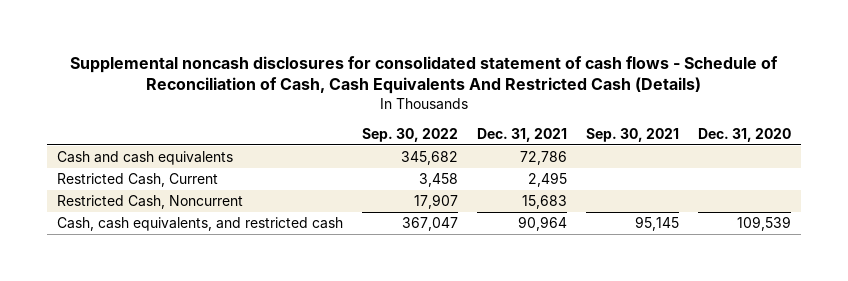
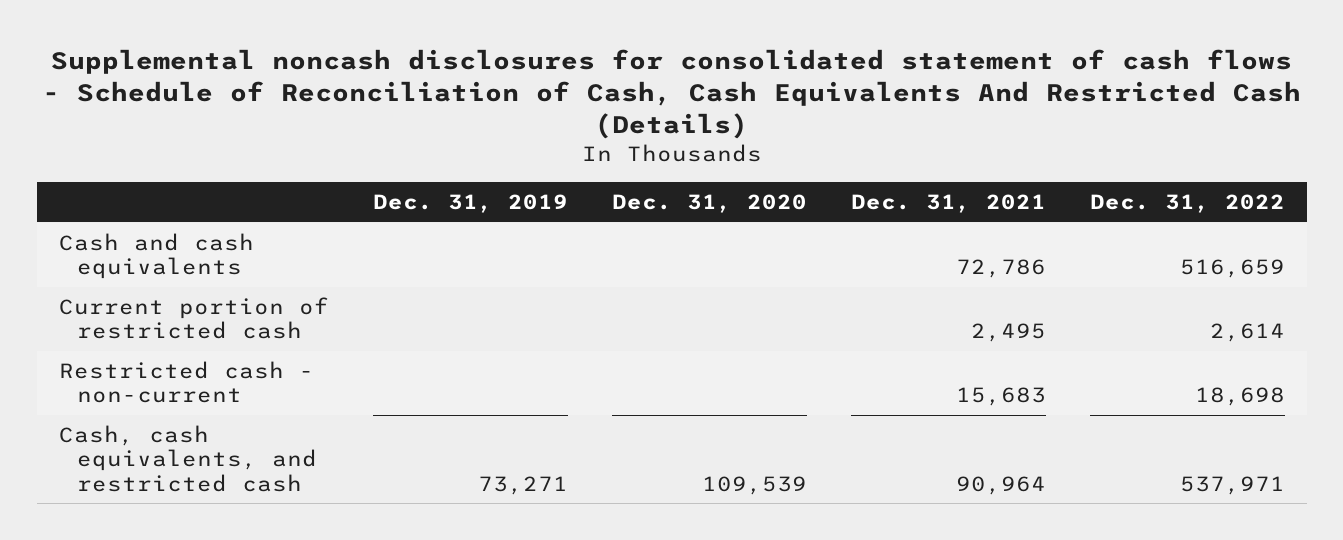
- | Sep. 30, 2022 | Dec. 31, 2021 | Sep. 30, 2021 | Dec. 31, 2020
+ | Dec. 31, 2019 | Dec. 31, 2020 | Dec. 31, 2021 | Dec. 31, 2022
- Restricted Cash, Current | 3,458 | 2,495 | |
- Restricted Cash, Noncurrent | 17,907 | 15,683 | |
+ Current portion of restricted cash | | | 2,495 | 2,614
+ Restricted cash - non-current | | | 15,683 | 18,698

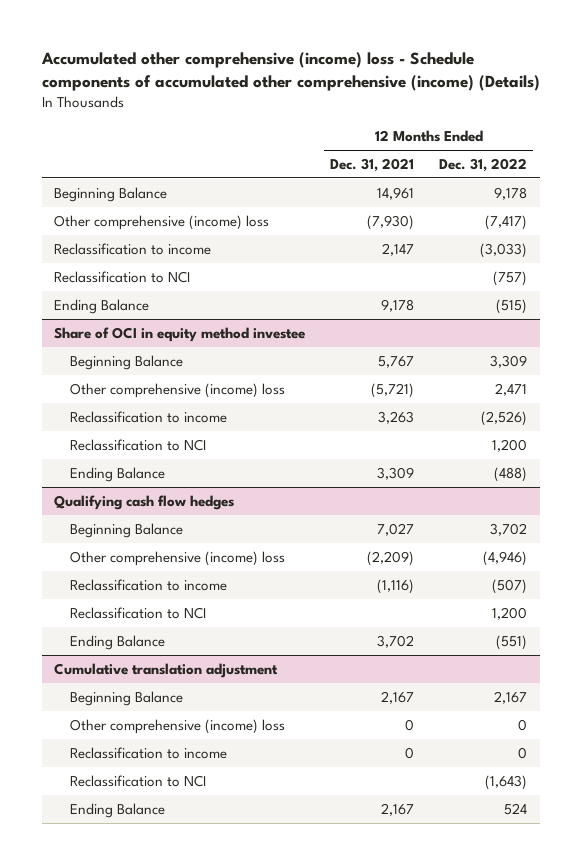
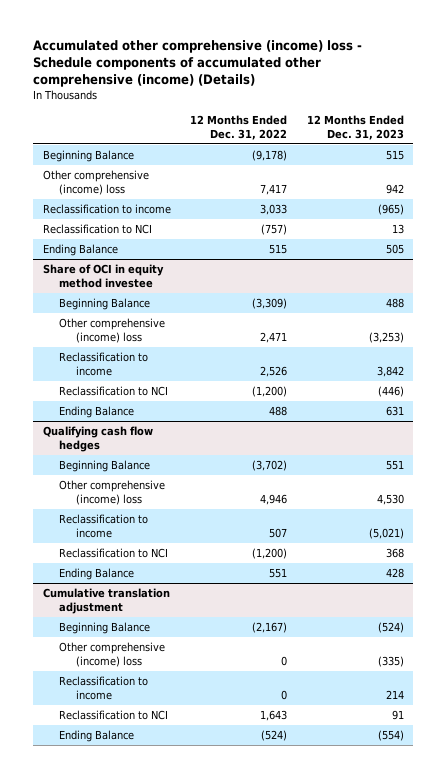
- | 12 Months Ended Dec. 31, 2021 | 12 Months Ended Dec. 31, 2022
+ | 12 Months Ended Dec. 31, 2022 | 12 Months Ended Dec. 31, 2023
- Beginning Balance | 14,961 | 9,178
- Other comprehensive (income) loss | (7,930) | (7,417)
- Reclassification to income | 2,147 | (3,033)
+ Beginning Balance | (9,178) | 515
+ Other comprehensive (income) loss | 7,417 | 942
+ Reclassification to income | 3,033 | (965)
- Ending Balance | 9,178 | (515)
+ Ending Balance | 515 | 505
@ Share of OCI in equity method investee
- Beginning Balance | 5,767 | 3,309
+ Beginning Balance | (3,309) | 488
- Reclassification to income | 3,263 | (2,526)
- Reclassification to NCI | | 1,200
- Ending Balance | 3,309 | (488)
+ Reclassification to income | 2,526 | 3,842
+ Reclassification to NCI | (1,200) | (446)
+ Ending Balance | 488 | 631
@ Qualifying cash flow hedges
- Beginning Balance | 7,027 | 3,702
- Other comprehensive (income) loss | (2,209) | (4,946)
- Reclassification to income | (1,116) | (507)
- Reclassification to NCI | | 1,200
- Ending Balance | 3,702 | (551)
+ Beginning Balance | (3,702) | 551
+ Other comprehensive (income) loss | 4,946 | 4,530
+ Reclassification to income | 507 | (5,021)
+ Reclassification to NCI | (1,200) | 368
+ Ending Balance | 551 | 428
@ Cumulative translation adjustment
- Beginning Balance | 2,167 | 2,167
+ Beginning Balance | (2,167) | (524)
- Reclassification to NCI | | (1,643)
- Ending Balance | 2,167 | 524
+ Reclassification to NCI | 1,643 | 91
+ Ending Balance | (524) | (554)

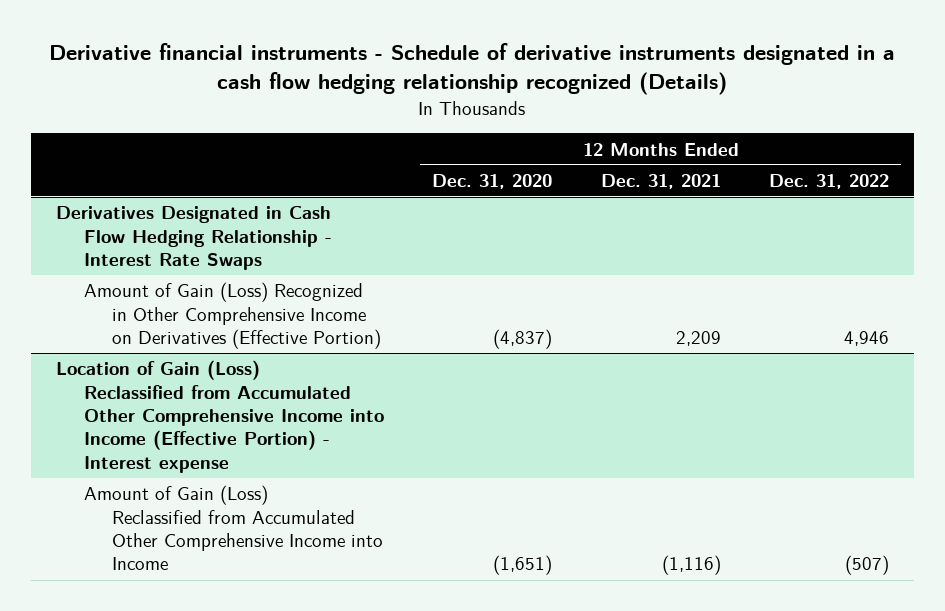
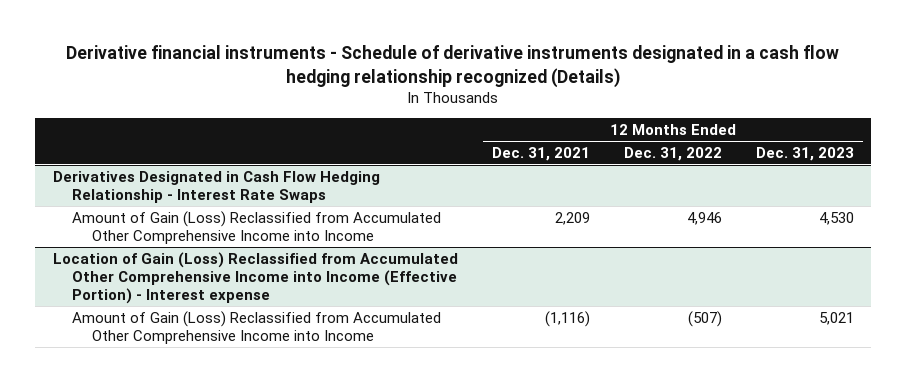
- | 12 Months Ended Dec. 31, 2020 | 12 Months Ended Dec. 31, 2021 | 12 Months Ended Dec. 31, 2022
+ | 12 Months Ended Dec. 31, 2021 | 12 Months Ended Dec. 31, 2022 | 12 Months Ended Dec. 31, 2023
@ Derivatives Designated in Cash Flow Hedging Relationship - Interest Rate Swaps
- Amount of Gain (Loss) Recognized in Other Comprehensive Income on Derivatives (Effective Portion) | (4,837) | 2,209 | 4,946
+ Amount of Gain (Loss) Reclassified from Accumulated Other Comprehensive Income into Income | 2,209 | 4,946 | 4,530

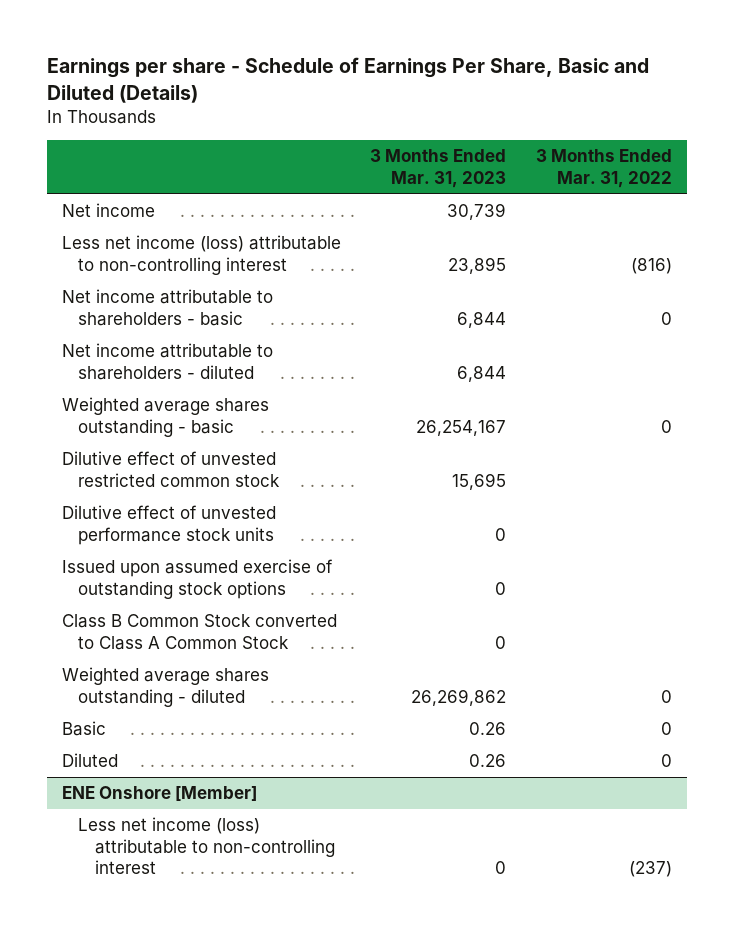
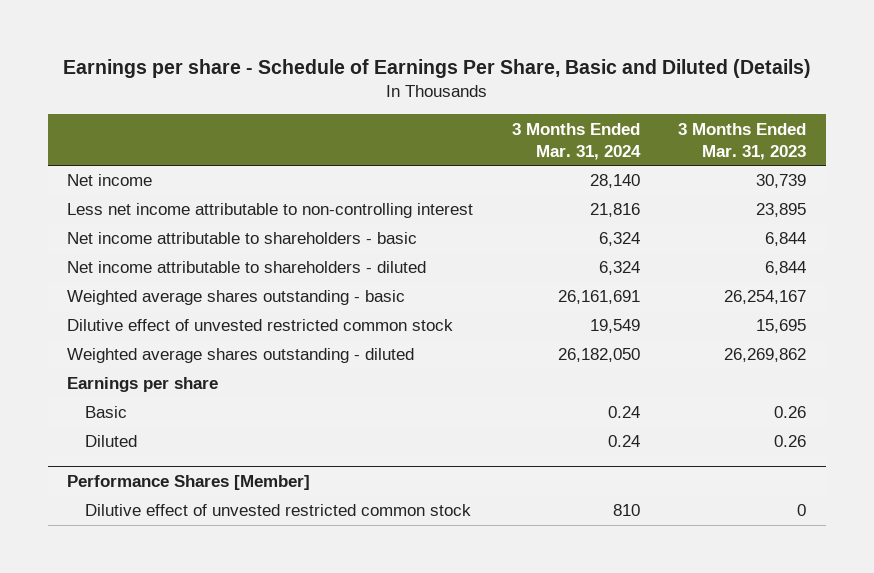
- | 3 Months Ended Mar. 31, 2023 | 3 Months Ended Mar. 31, 2022
+ | 3 Months Ended Mar. 31, 2024 | 3 Months Ended Mar. 31, 2023
- Less net income (loss) attributable to non-controlling interest | 23,895 | (816)
+ Less net income attributable to non-controlling interest | 21,816 | 23,895
- Dilutive effect of unvested performance stock units | 0 |
- Issued upon assumed exercise of outstanding stock options | 0 |
- Class B Common Stock converted to Class A Common Stock | 0 |
+ Earnings per share
- ENE Onshore [Member]
- Less net income (loss) attributable to non-controlling interest | 0 | (237)
+ Performance Shares [Member]
+ Dilutive effect of unvested restricted common stock | 810 | 0

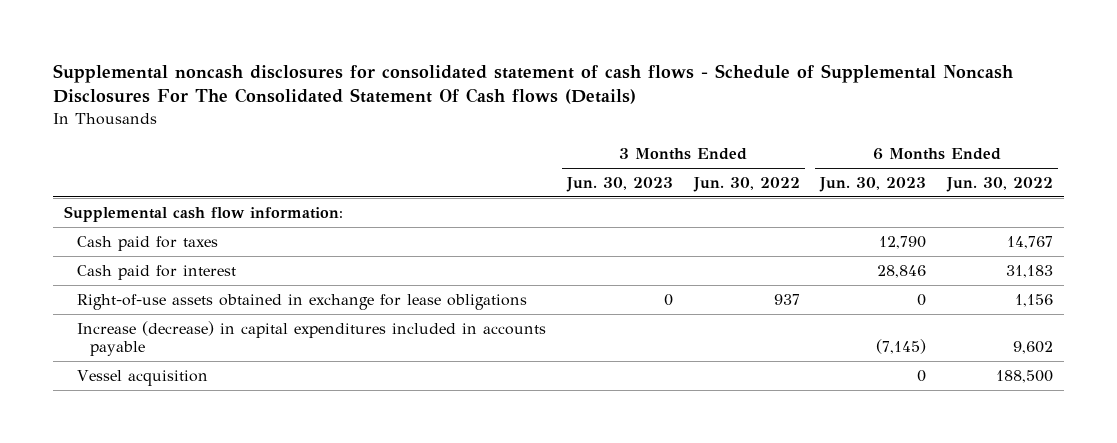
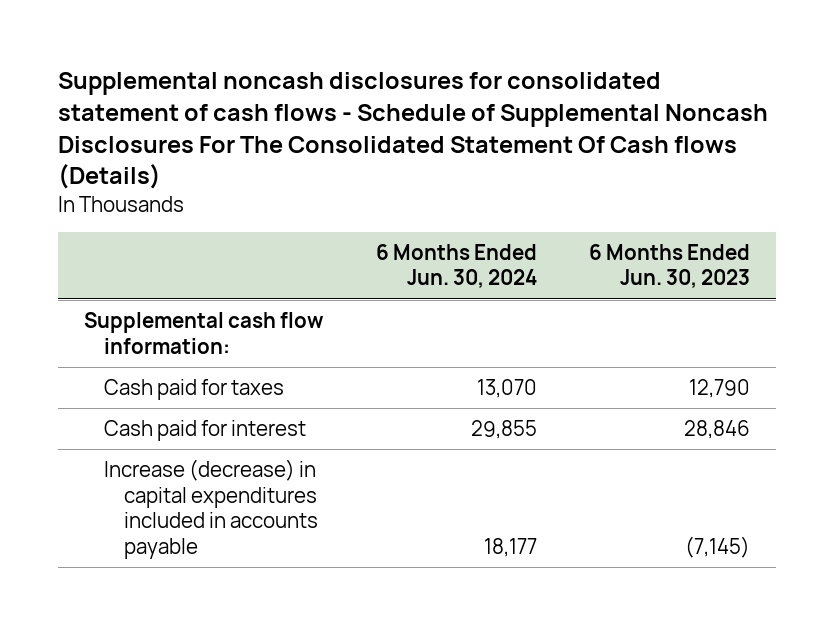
- | 3 Months Ended Jun. 30, 2023 | 3 Months Ended Jun. 30, 2022 | 6 Months Ended Jun. 30, 2023 | 6 Months Ended Jun. 30, 2022
+ | 6 Months Ended Jun. 30, 2024 | 6 Months Ended Jun. 30, 2023
- Right-of-use assets obtained in exchange for lease obligations | 0 | 937 | 0 | 1,156
- Vessel acquisition | | | 0 | 188,500

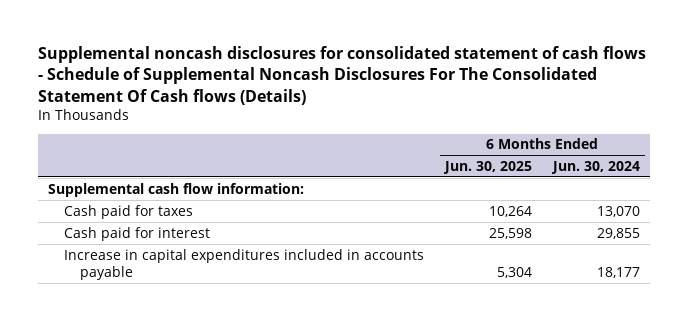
- | 6 Months Ended Jun. 30, 2024 | 6 Months Ended Jun. 30, 2023
+ | 6 Months Ended Jun. 30, 2025 | 6 Months Ended Jun. 30, 2024
- Increase (decrease) in capital expenditures included in accounts payable | 18,177 | (7,145)
+ Increase in capital expenditures included in accounts payable | 5,304 | 18,177

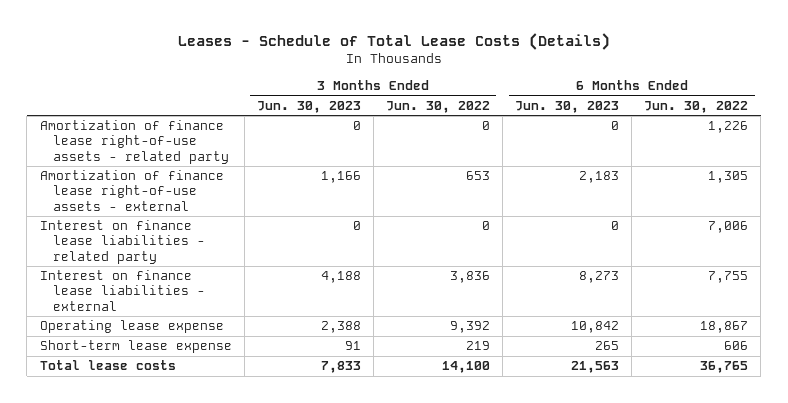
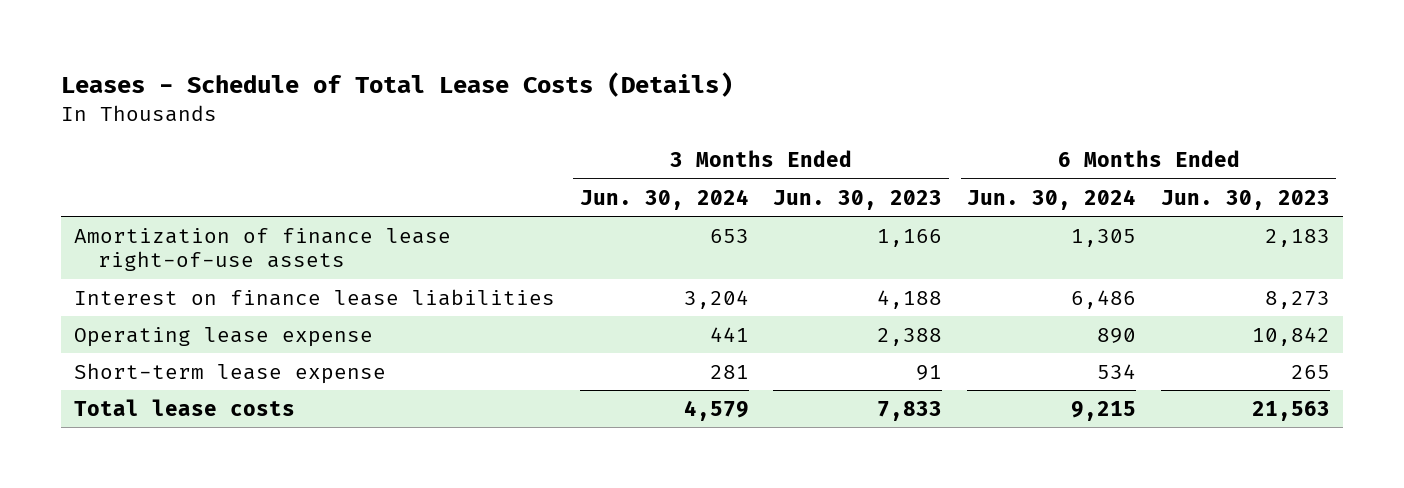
- | 3 Months Ended Jun. 30, 2023 | 3 Months Ended Jun. 30, 2022 | 6 Months Ended Jun. 30, 2023 | 6 Months Ended Jun. 30, 2022
+ | 3 Months Ended Jun. 30, 2024 | 3 Months Ended Jun. 30, 2023 | 6 Months Ended Jun. 30, 2024 | 6 Months Ended Jun. 30, 2023
- Amortization of finance lease right-of-use assets - related party | 0 | 0 | 0 | 1,226
- Amortization of finance lease right-of-use assets - external | 1,166 | 653 | 2,183 | 1,305
- Interest on finance lease liabilities - related party | 0 | 0 | 0 | 7,006
- Interest on finance lease liabilities - external | 4,188 | 3,836 | 8,273 | 7,755
+ Amortization of finance lease right-of-use assets | 653 | 1,166 | 1,305 | 2,183
+ Interest on finance lease liabilities | 3,204 | 4,188 | 6,486 | 8,273

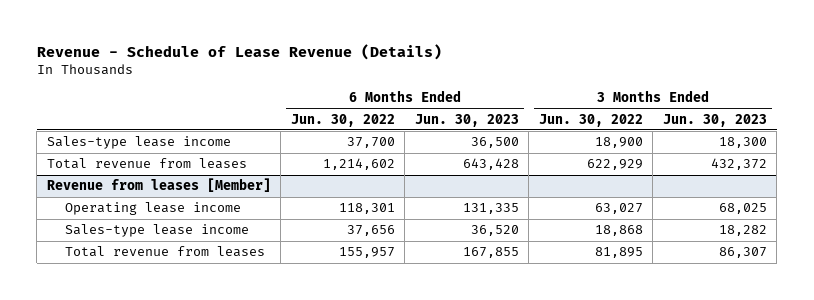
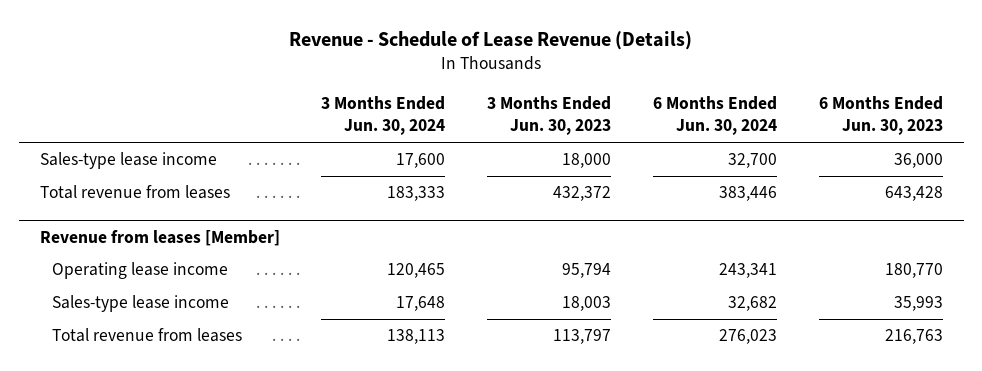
- | 6 Months Ended Jun. 30, 2022 | 6 Months Ended Jun. 30, 2023 | 3 Months Ended Jun. 30, 2022 | 3 Months Ended Jun. 30, 2023
+ | 3 Months Ended Jun. 30, 2024 | 3 Months Ended Jun. 30, 2023 | 6 Months Ended Jun. 30, 2024 | 6 Months Ended Jun. 30, 2023
- Sales-type lease income | 37,700 | 36,500 | 18,900 | 18,300
+ Sales-type lease income | 17,600 | 18,000 | 32,700 | 36,000
@ Revenue from leases [Member]
- Operating lease income | 118,301 | 131,335 | 63,027 | 68,025
- Sales-type lease income | 37,656 | 36,520 | 18,868 | 18,282
- Total revenue from leases | 155,957 | 167,855 | 81,895 | 86,307
+ Operating lease income | 120,465 | 95,794 | 243,341 | 180,770
+ Sales-type lease income | 17,648 | 18,003 | 32,682 | 35,993
+ Total revenue from leases | 138,113 | 113,797 | 276,023 | 216,763

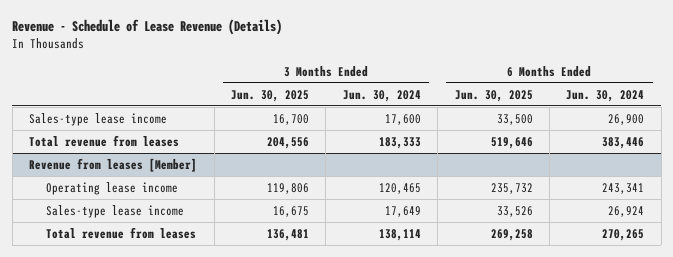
- | 3 Months Ended Jun. 30, 2024 | 3 Months Ended Jun. 30, 2023 | 6 Months Ended Jun. 30, 2024 | 6 Months Ended Jun. 30, 2023
+ | 3 Months Ended Jun. 30, 2025 | 3 Months Ended Jun. 30, 2024 | 6 Months Ended Jun. 30, 2025 | 6 Months Ended Jun. 30, 2024
- Sales-type lease income | 17,600 | 18,000 | 32,700 | 36,000
+ Sales-type lease income | 16,700 | 17,600 | 33,500 | 26,900
@ Revenue from leases [Member]
- Sales-type lease income | 17,648 | 18,003 | 32,682 | 35,993
- Total revenue from leases | 138,113 | 113,797 | 276,023 | 216,763
+ Sales-type lease income | 16,675 | 17,649 | 33,526 | 26,924
+ Total revenue from leases | 136,481 | 138,114 | 269,258 | 270,265

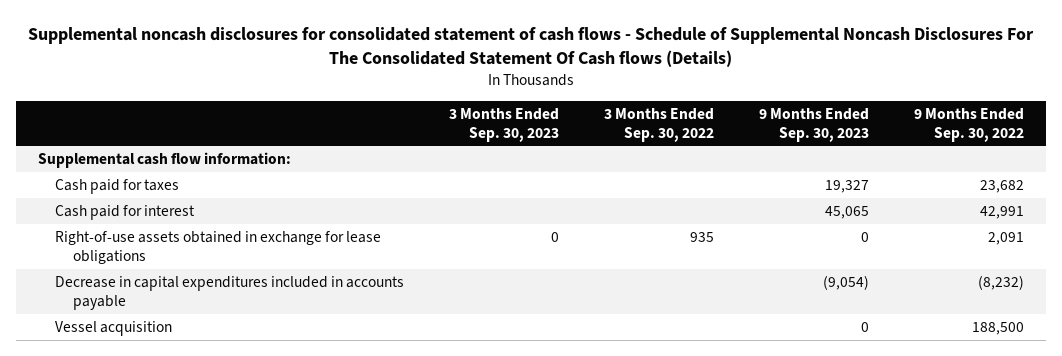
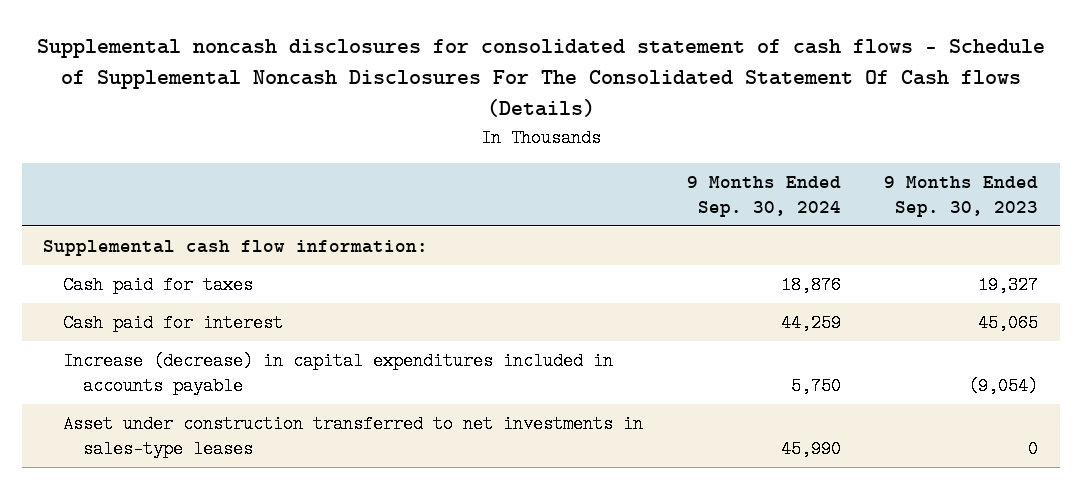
- | 3 Months Ended Sep. 30, 2023 | 3 Months Ended Sep. 30, 2022 | 9 Months Ended Sep. 30, 2023 | 9 Months Ended Sep. 30, 2022
+ | 9 Months Ended Sep. 30, 2024 | 9 Months Ended Sep. 30, 2023
- Right-of-use assets obtained in exchange for lease obligations | 0 | 935 | 0 | 2,091
- Decrease in capital expenditures included in accounts payable | | | (9,054) | (8,232)
- Vessel acquisition | | | 0 | 188,500
+ Increase (decrease) in capital expenditures included in accounts payable | 5,750 | (9,054)
+ Asset under construction transferred to net investments in sales-type leases | 45,990 | 0

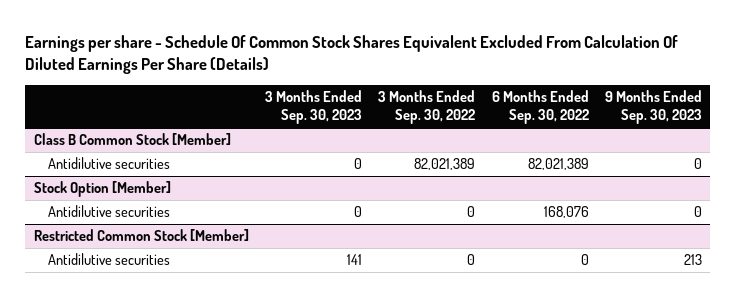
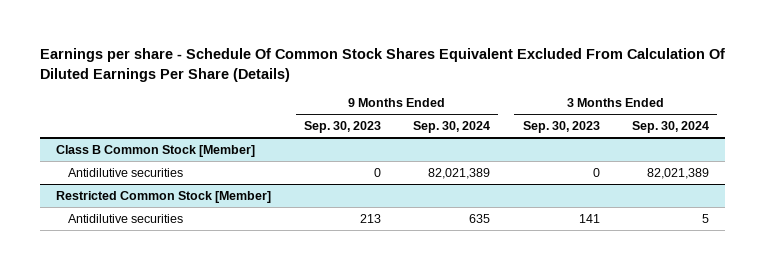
- | 3 Months Ended Sep. 30, 2023 | 3 Months Ended Sep. 30, 2022 | 6 Months Ended Sep. 30, 2022 | 9 Months Ended Sep. 30, 2023
+ | 9 Months Ended Sep. 30, 2023 | 9 Months Ended Sep. 30, 2024 | 3 Months Ended Sep. 30, 2023 | 3 Months Ended Sep. 30, 2024
- Stock Option [Member]
- Antidilutive securities | 0 | 0 | 168,076 | 0

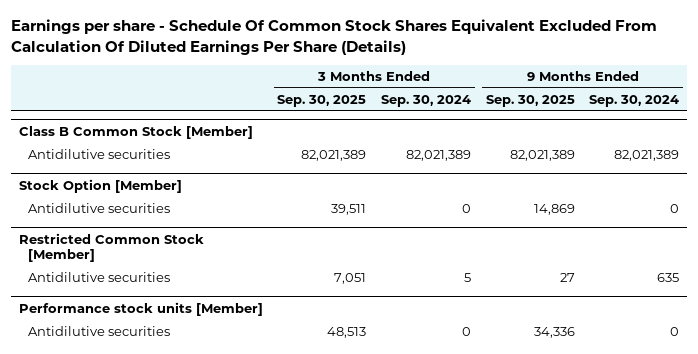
- | 9 Months Ended Sep. 30, 2023 | 9 Months Ended Sep. 30, 2024 | 3 Months Ended Sep. 30, 2023 | 3 Months Ended Sep. 30, 2024
+ | 3 Months Ended Sep. 30, 2025 | 3 Months Ended Sep. 30, 2024 | 9 Months Ended Sep. 30, 2025 | 9 Months Ended Sep. 30, 2024
+ Stock Option [Member]
+ Antidilutive securities | 39,511 | 0 | 14,869 | 0
+ Performance stock units [Member]
+ Antidilutive securities | 48,513 | 0 | 34,336 | 0

